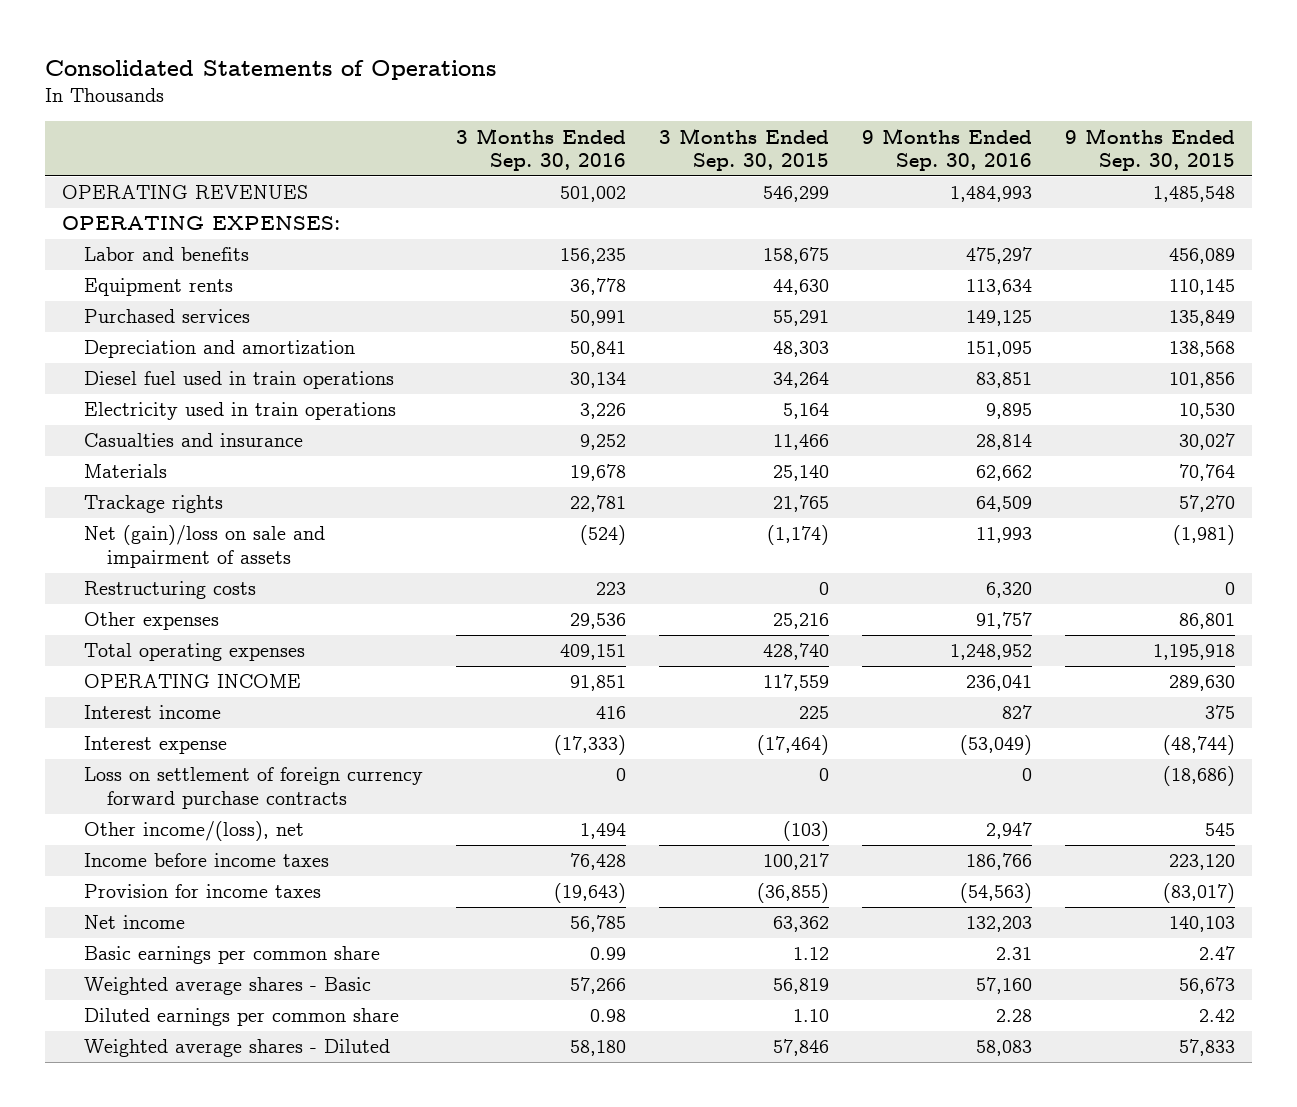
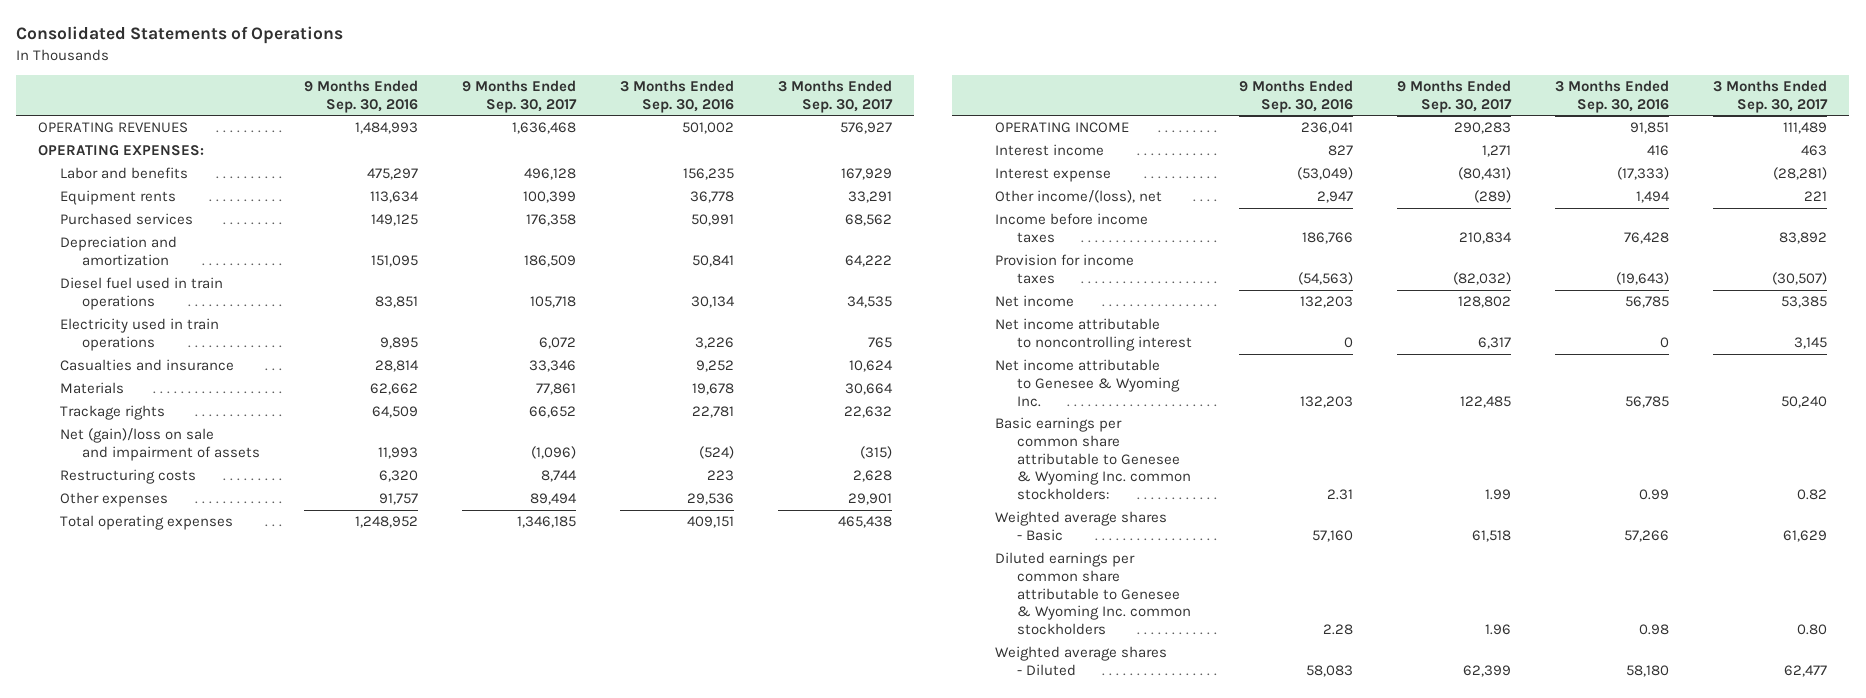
- | 3 Months Ended Sep. 30, 2016 | 3 Months Ended Sep. 30, 2015 | 9 Months Ended Sep. 30, 2016 | 9 Months Ended Sep. 30, 2015
+ | 9 Months Ended Sep. 30, 2016 | 9 Months Ended Sep. 30, 2017 | 3 Months Ended Sep. 30, 2016 | 3 Months Ended Sep. 30, 2017
- Loss on settlement of foreign currency forward purchase contracts | 0 | 0 | 0 | (18,686)
- Basic earnings per common share | 0.99 | 1.12 | 2.31 | 2.47
+ Net income attributable to noncontrolling interest | 0 | 6,317 | 0 | 3,145
+ Net income attributable to Genesee & Wyoming Inc. | 132,203 | 122,485 | 56,785 | 50,240
+ Basic earnings per common share attributable to Genesee & Wyoming Inc. common stockholders: | 2.31 | 1.99 | 0.99 | 0.82
- Diluted earnings per common share | 0.98 | 1.10 | 2.28 | 2.42
+ Diluted earnings per common share attributable to Genesee & Wyoming Inc. common stockholders | 2.28 | 1.96 | 0.98 | 0.80

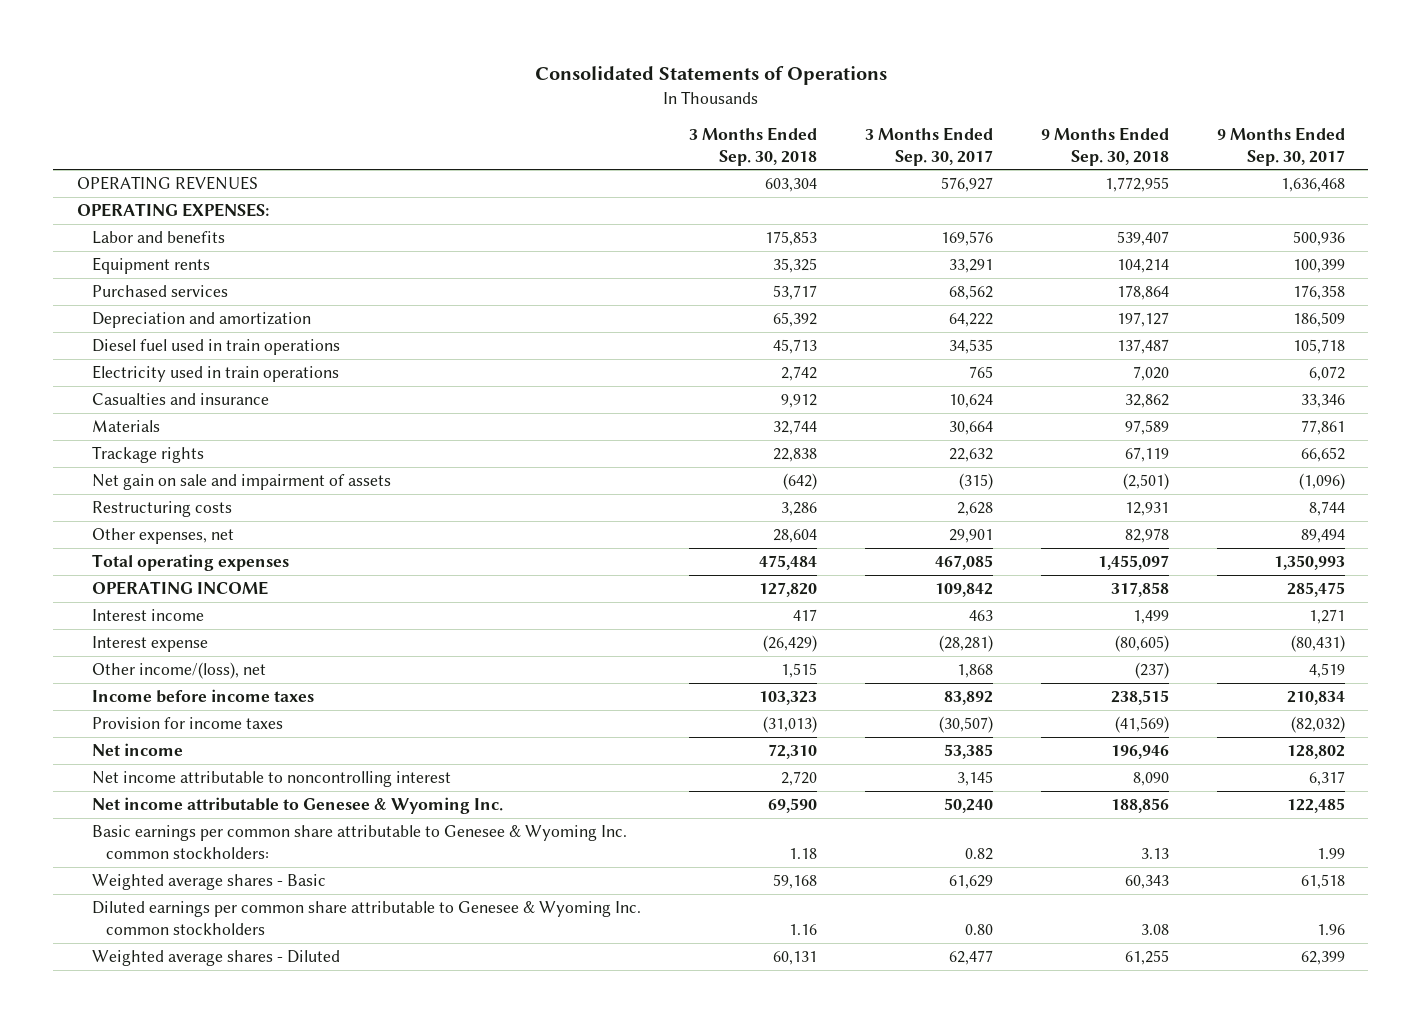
- | 9 Months Ended Sep. 30, 2016 | 9 Months Ended Sep. 30, 2017 | 3 Months Ended Sep. 30, 2016 | 3 Months Ended Sep. 30, 2017
+ | 3 Months Ended Sep. 30, 2018 | 3 Months Ended Sep. 30, 2017 | 9 Months Ended Sep. 30, 2018 | 9 Months Ended Sep. 30, 2017
- Labor and benefits | 475,297 | 496,128 | 156,235 | 167,929
+ Labor and benefits | 175,853 | 169,576 | 539,407 | 500,936
- Net (gain)/loss on sale and impairment of assets | 11,993 | (1,096) | (524) | (315)
+ Net gain on sale and impairment of assets | (642) | (315) | (2,501) | (1,096)
- Other expenses | 91,757 | 89,494 | 29,536 | 29,901
- Total operating expenses | 1,248,952 | 1,346,185 | 409,151 | 465,438
- OPERATING INCOME | 236,041 | 290,283 | 91,851 | 111,489
+ Other expenses, net | 28,604 | 29,901 | 82,978 | 89,494
+ Total operating expenses | 475,484 | 467,085 | 1,455,097 | 1,350,993
+ OPERATING INCOME | 127,820 | 109,842 | 317,858 | 285,475
- Other income/(loss), net | 2,947 | (289) | 1,494 | 221
+ Other income/(loss), net | 1,515 | 1,868 | (237) | 4,519

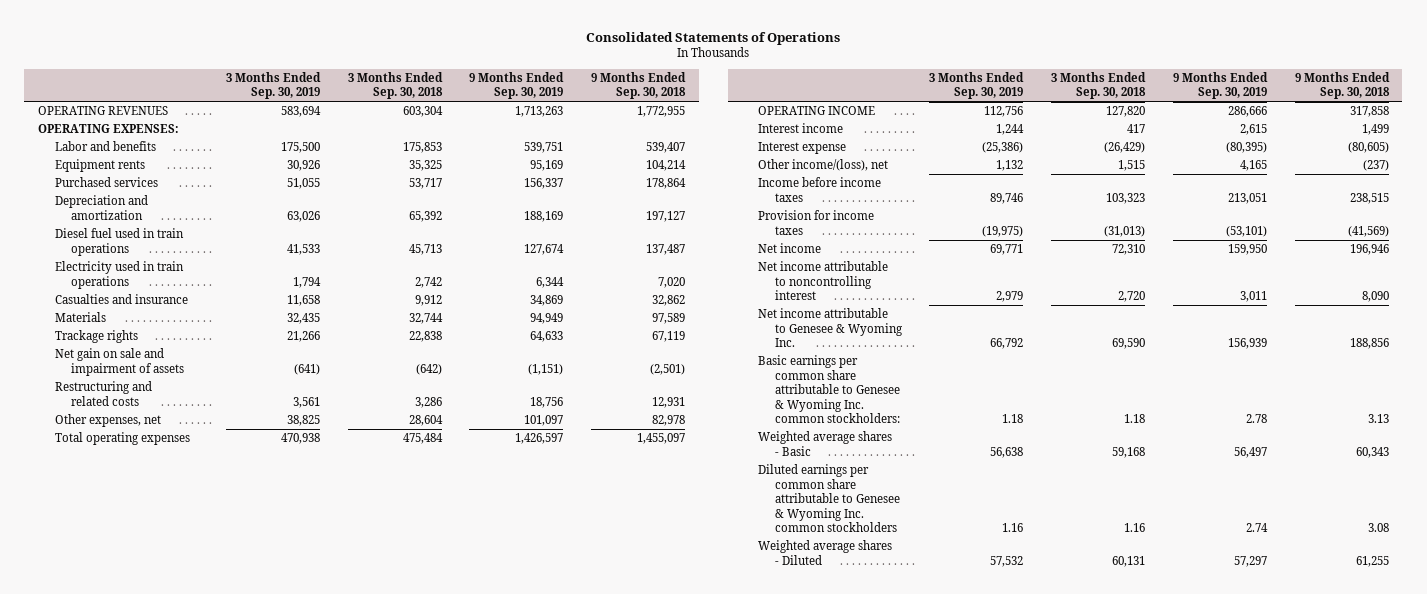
- | 3 Months Ended Sep. 30, 2018 | 3 Months Ended Sep. 30, 2017 | 9 Months Ended Sep. 30, 2018 | 9 Months Ended Sep. 30, 2017
+ | 3 Months Ended Sep. 30, 2019 | 3 Months Ended Sep. 30, 2018 | 9 Months Ended Sep. 30, 2019 | 9 Months Ended Sep. 30, 2018
- Restructuring costs | 3,286 | 2,628 | 12,931 | 8,744
+ Restructuring and related costs | 3,561 | 3,286 | 18,756 | 12,931

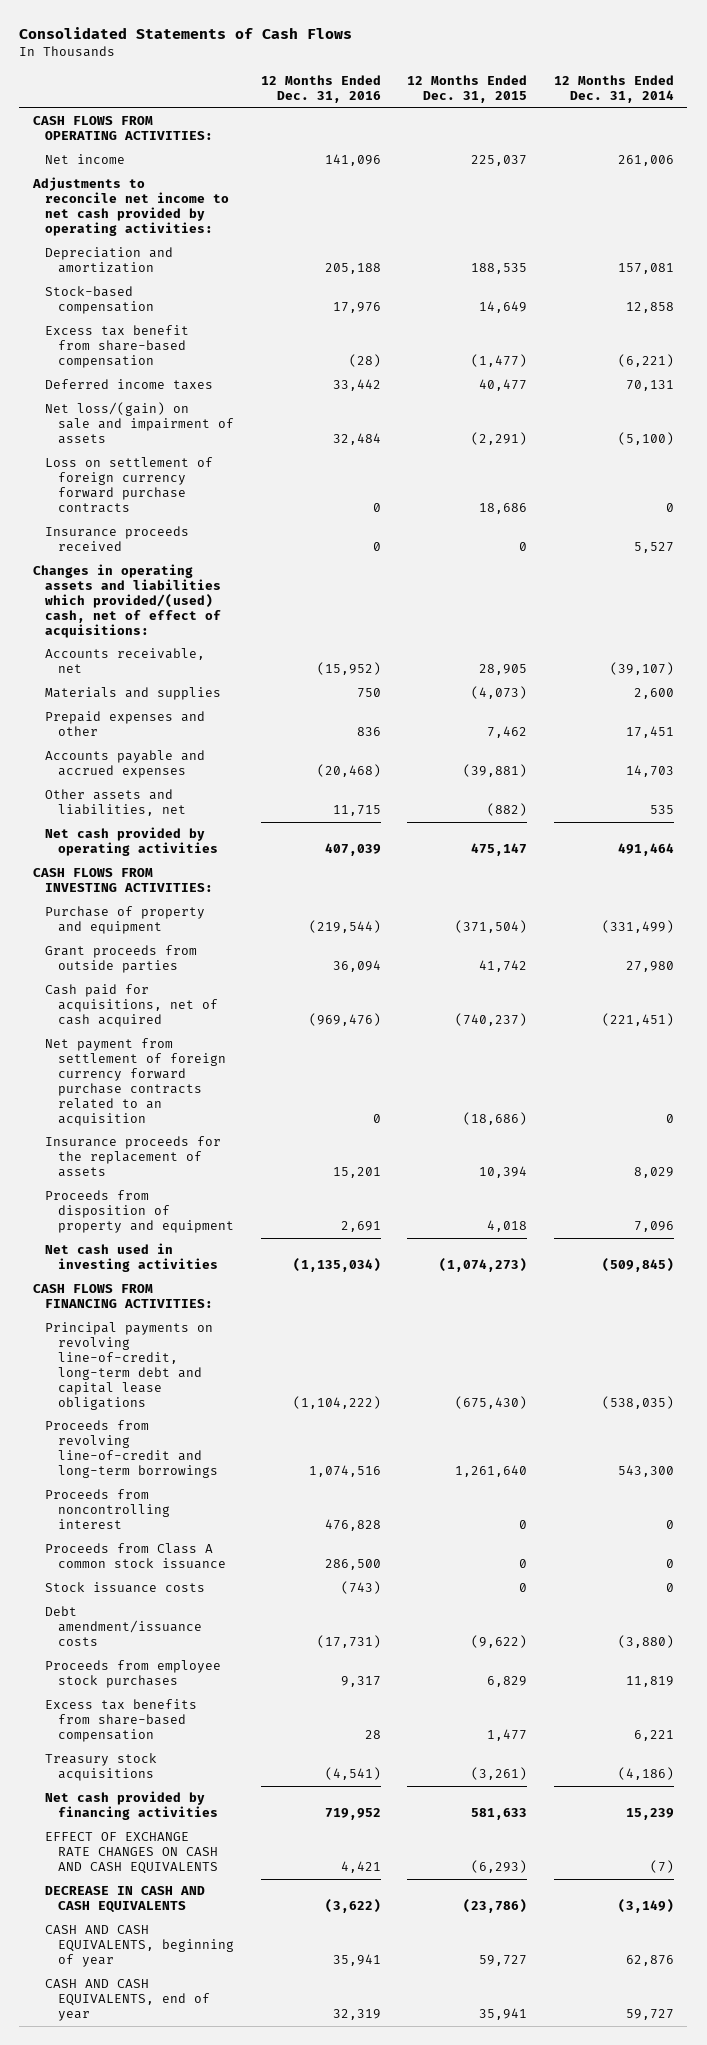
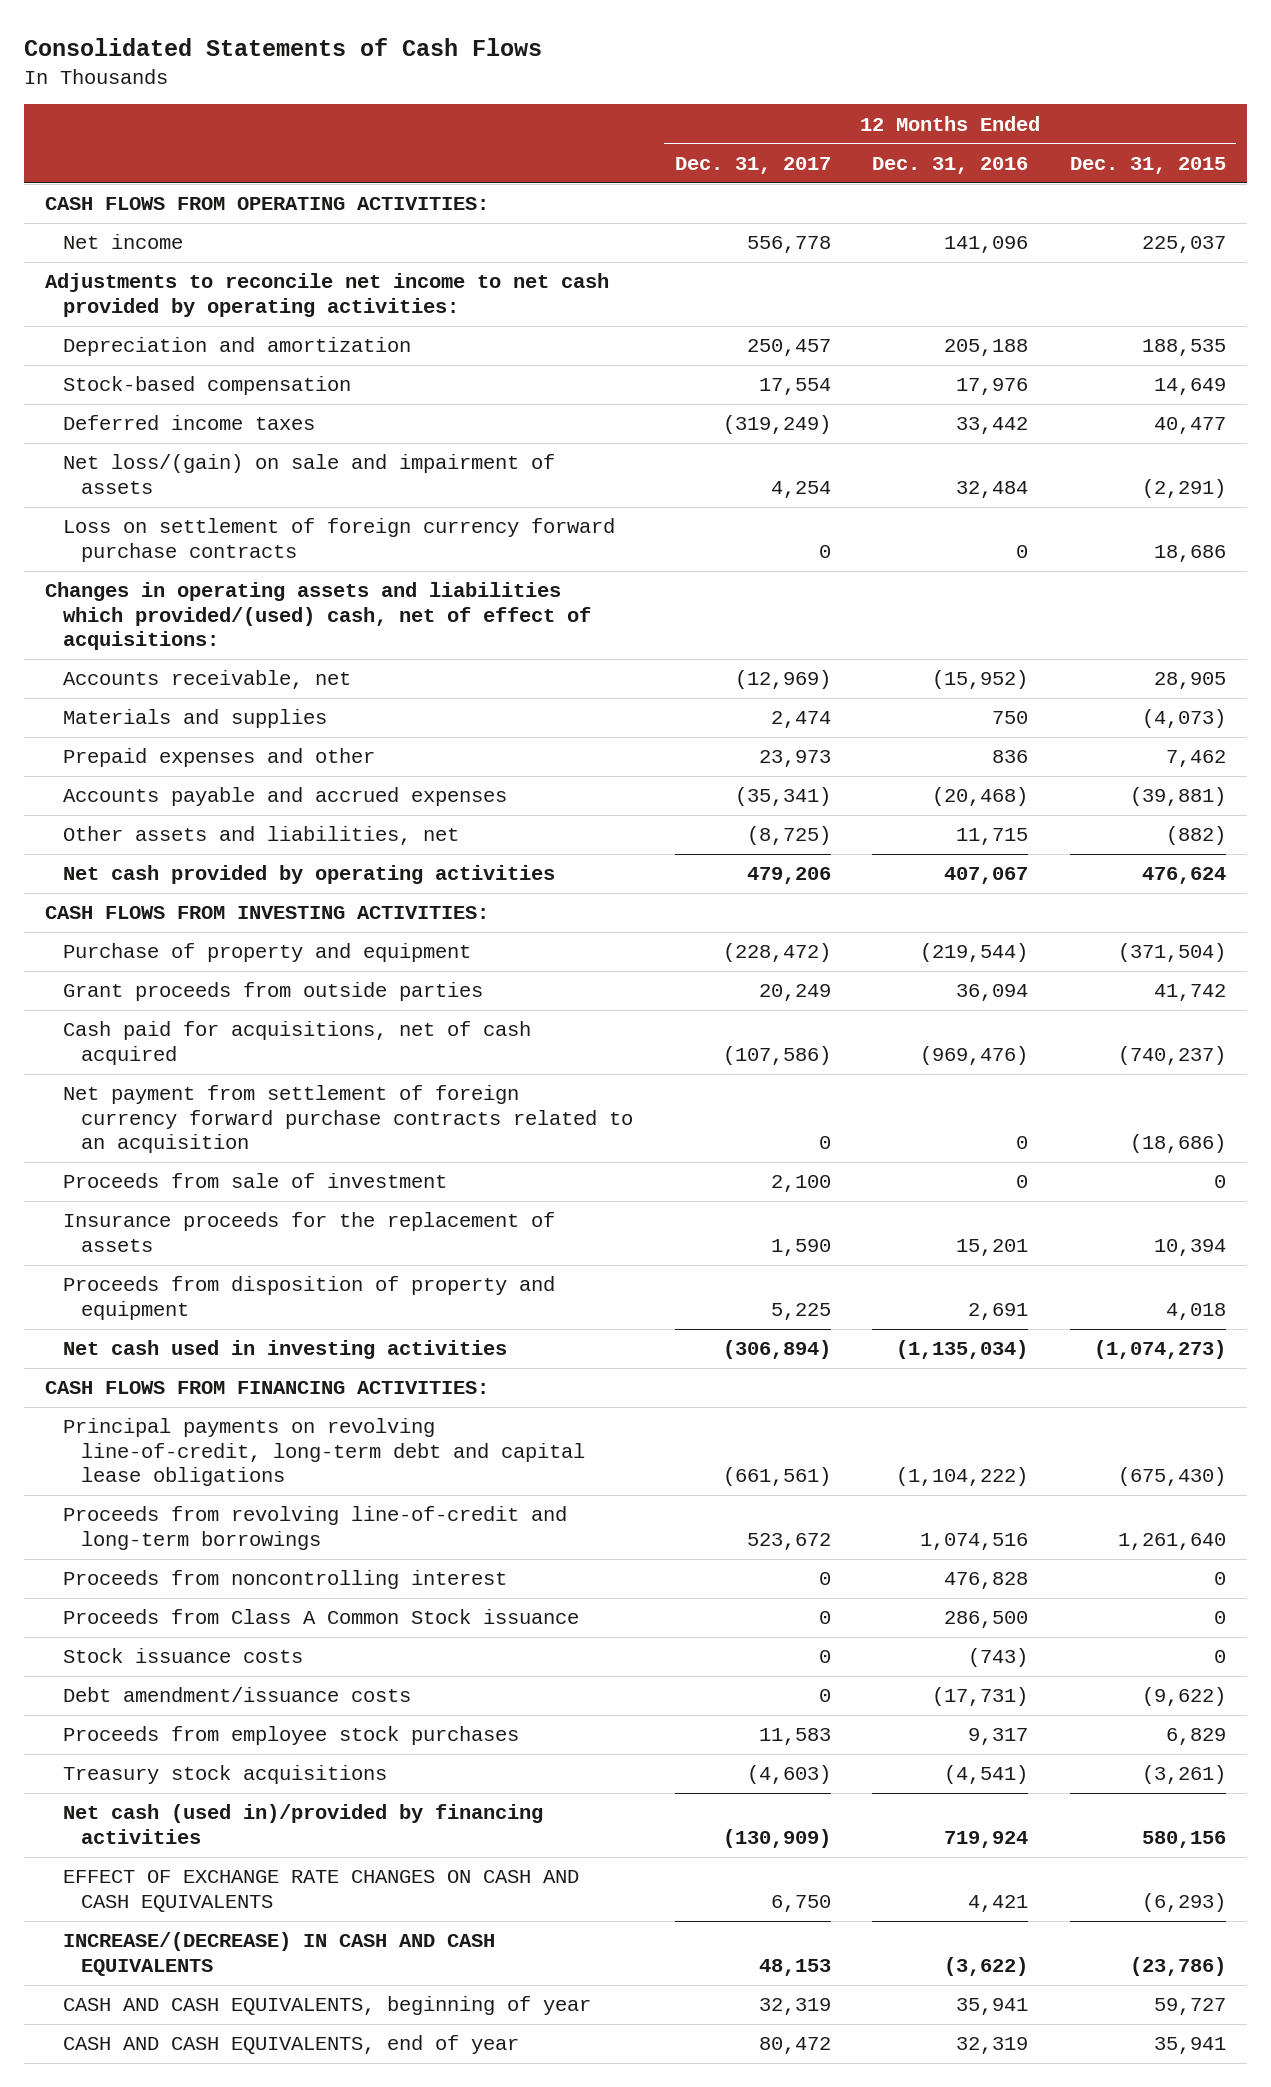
- | 12 Months Ended Dec. 31, 2016 | 12 Months Ended Dec. 31, 2015 | 12 Months Ended Dec. 31, 2014
+ | 12 Months Ended Dec. 31, 2017 | 12 Months Ended Dec. 31, 2016 | 12 Months Ended Dec. 31, 2015
- Excess tax benefit from share-based compensation | (28) | (1,477) | (6,221)
- Insurance proceeds received | 0 | 0 | 5,527
- Net cash provided by operating activities | 407,039 | 475,147 | 491,464
+ Net cash provided by operating activities | 479,206 | 407,067 | 476,624
+ Proceeds from sale of investment | 2,100 | 0 | 0
- Proceeds from Class A common stock issuance | 286,500 | 0 | 0
+ Proceeds from Class A Common Stock issuance | 0 | 286,500 | 0
- Excess tax benefits from share-based compensation | 28 | 1,477 | 6,221
- Net cash provided by financing activities | 719,952 | 581,633 | 15,239
+ Net cash (used in)/provided by financing activities | (130,909) | 719,924 | 580,156
- DECREASE IN CASH AND CASH EQUIVALENTS | (3,622) | (23,786) | (3,149)
+ INCREASE/(DECREASE) IN CASH AND CASH EQUIVALENTS | 48,153 | (3,622) | (23,786)

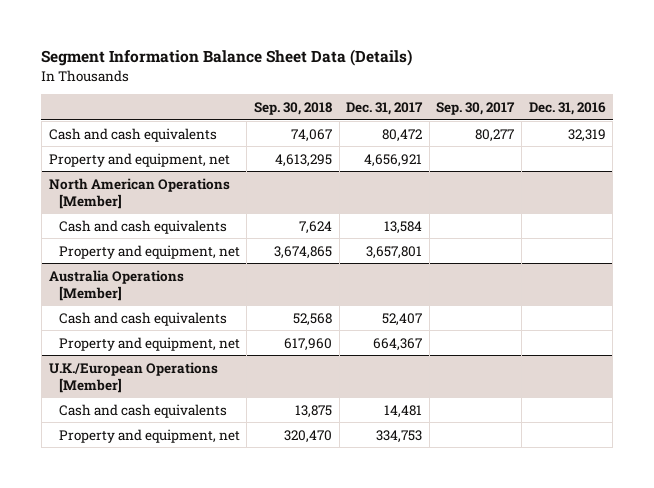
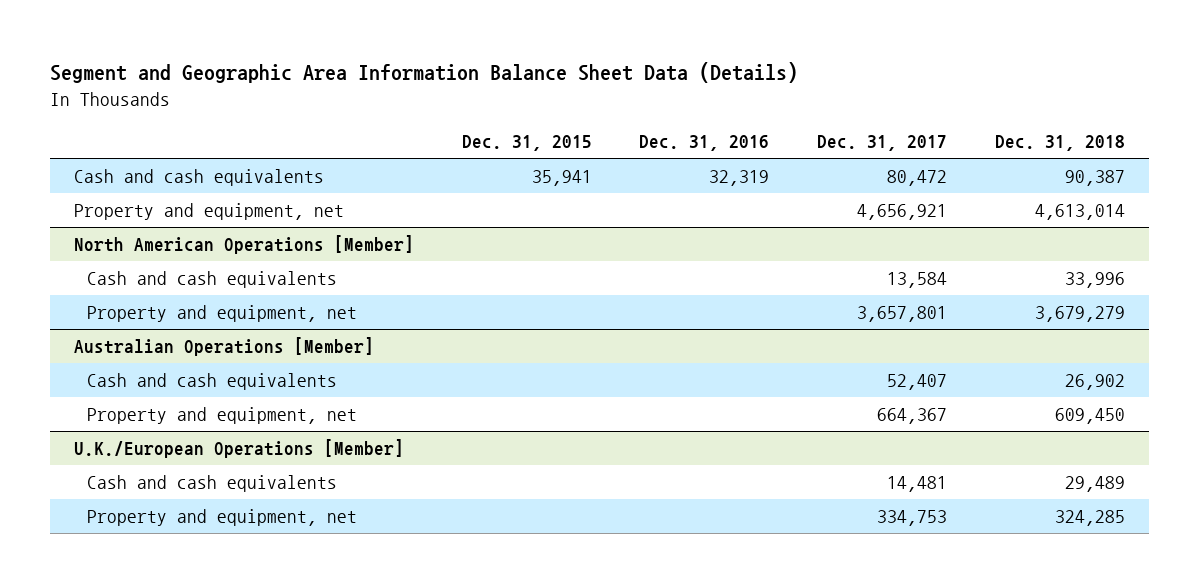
- Segment Information Balance Sheet Data (Details)
+ Segment and Geographic Area Information Balance Sheet Data (Details)
- | Sep. 30, 2018 | Dec. 31, 2017 | Sep. 30, 2017 | Dec. 31, 2016
+ | Dec. 31, 2015 | Dec. 31, 2016 | Dec. 31, 2017 | Dec. 31, 2018
- Australia Operations [Member]
+ Australian Operations [Member]

